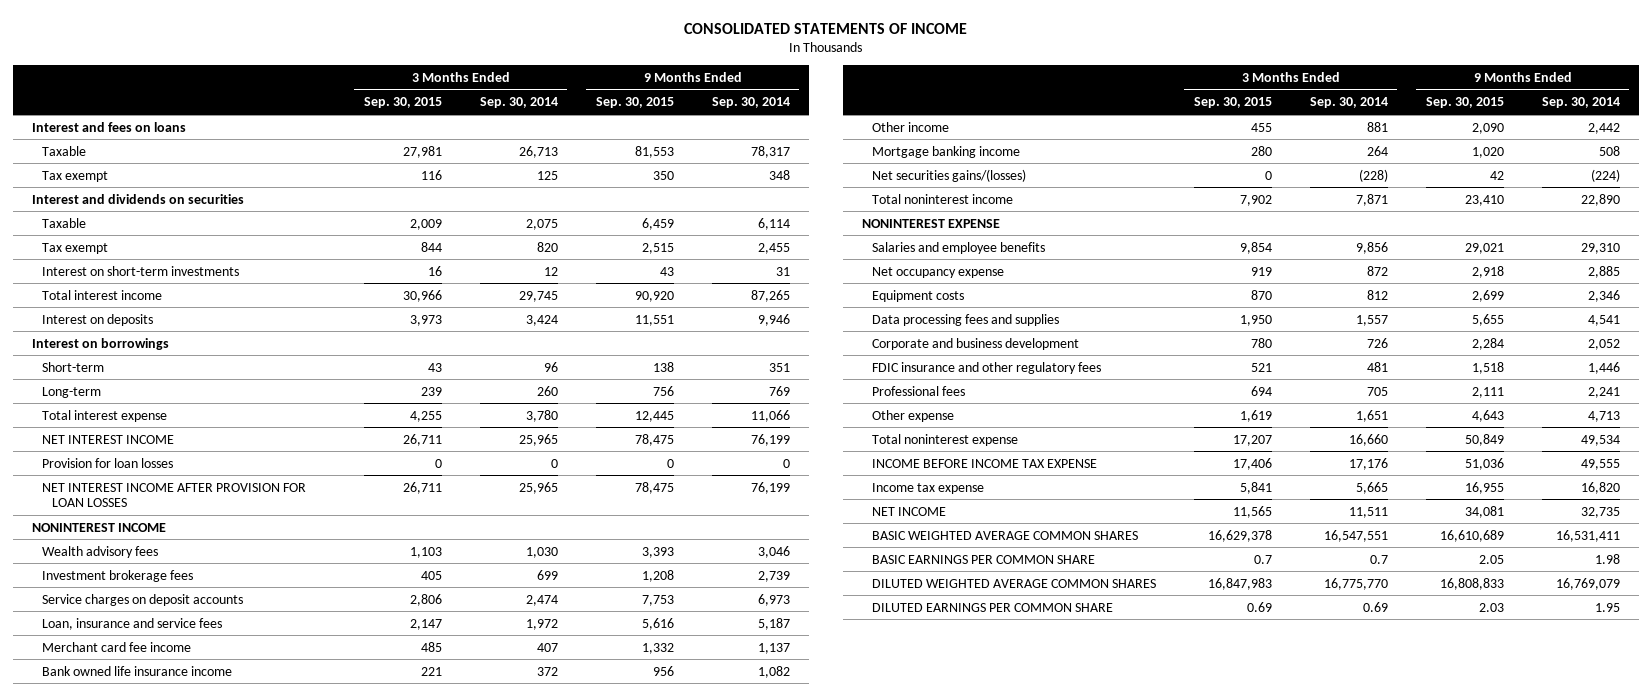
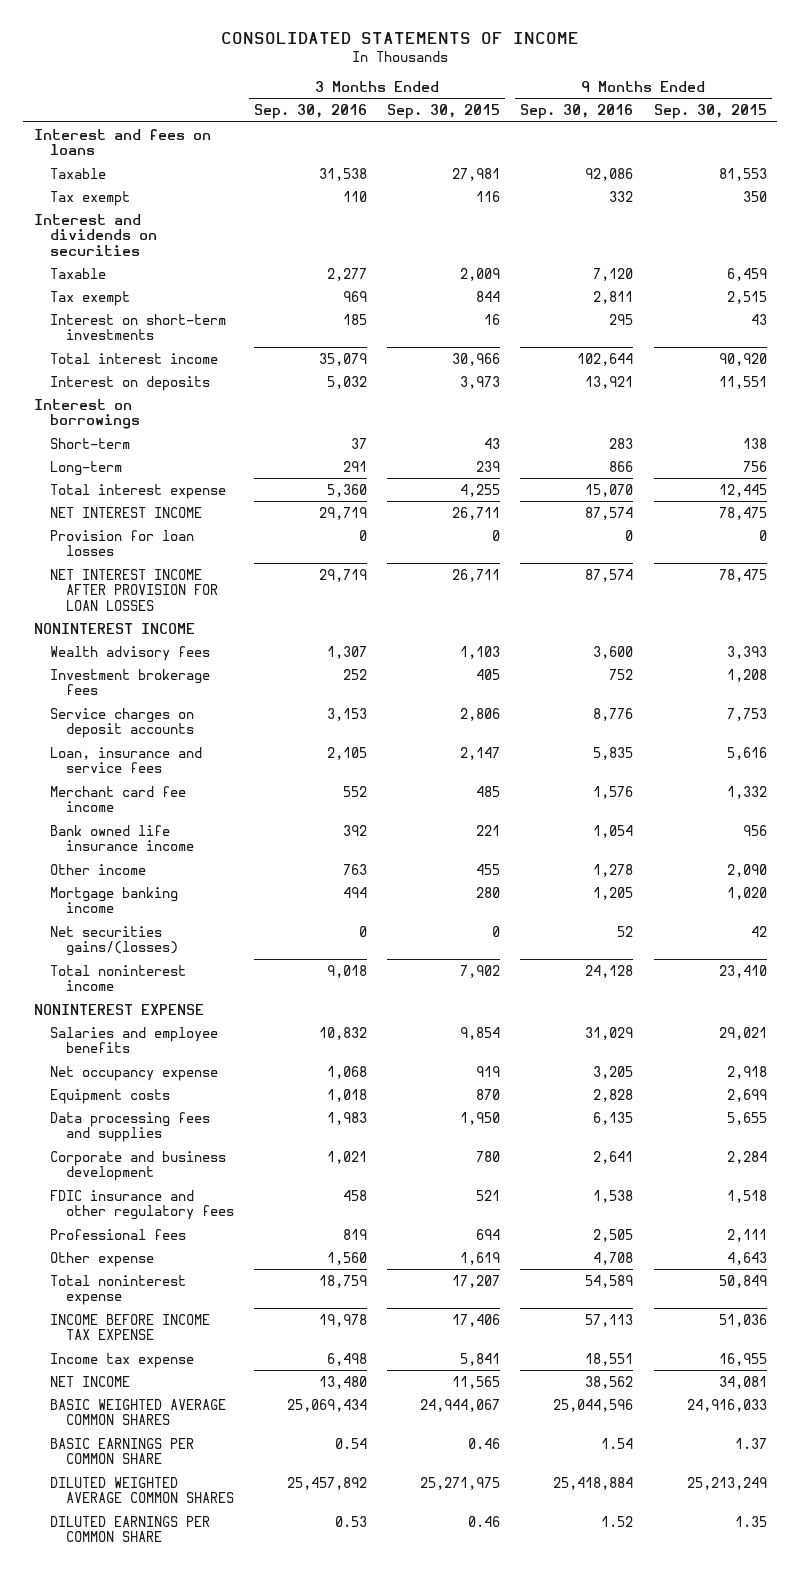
- | 3 Months Ended Sep. 30, 2015 | 3 Months Ended Sep. 30, 2014 | 9 Months Ended Sep. 30, 2015 | 9 Months Ended Sep. 30, 2014
+ | 3 Months Ended Sep. 30, 2016 | 3 Months Ended Sep. 30, 2015 | 9 Months Ended Sep. 30, 2016 | 9 Months Ended Sep. 30, 2015
- BASIC WEIGHTED AVERAGE COMMON SHARES | 16,629,378 | 16,547,551 | 16,610,689 | 16,531,411
- BASIC EARNINGS PER COMMON SHARE | 0.7 | 0.7 | 2.05 | 1.98
- DILUTED WEIGHTED AVERAGE COMMON SHARES | 16,847,983 | 16,775,770 | 16,808,833 | 16,769,079
- DILUTED EARNINGS PER COMMON SHARE | 0.69 | 0.69 | 2.03 | 1.95
+ BASIC WEIGHTED AVERAGE COMMON SHARES | 25,069,434 | 24,944,067 | 25,044,596 | 24,916,033
+ BASIC EARNINGS PER COMMON SHARE | 0.54 | 0.46 | 1.54 | 1.37
+ DILUTED WEIGHTED AVERAGE COMMON SHARES | 25,457,892 | 25,271,975 | 25,418,884 | 25,213,249
+ DILUTED EARNINGS PER COMMON SHARE | 0.53 | 0.46 | 1.52 | 1.35

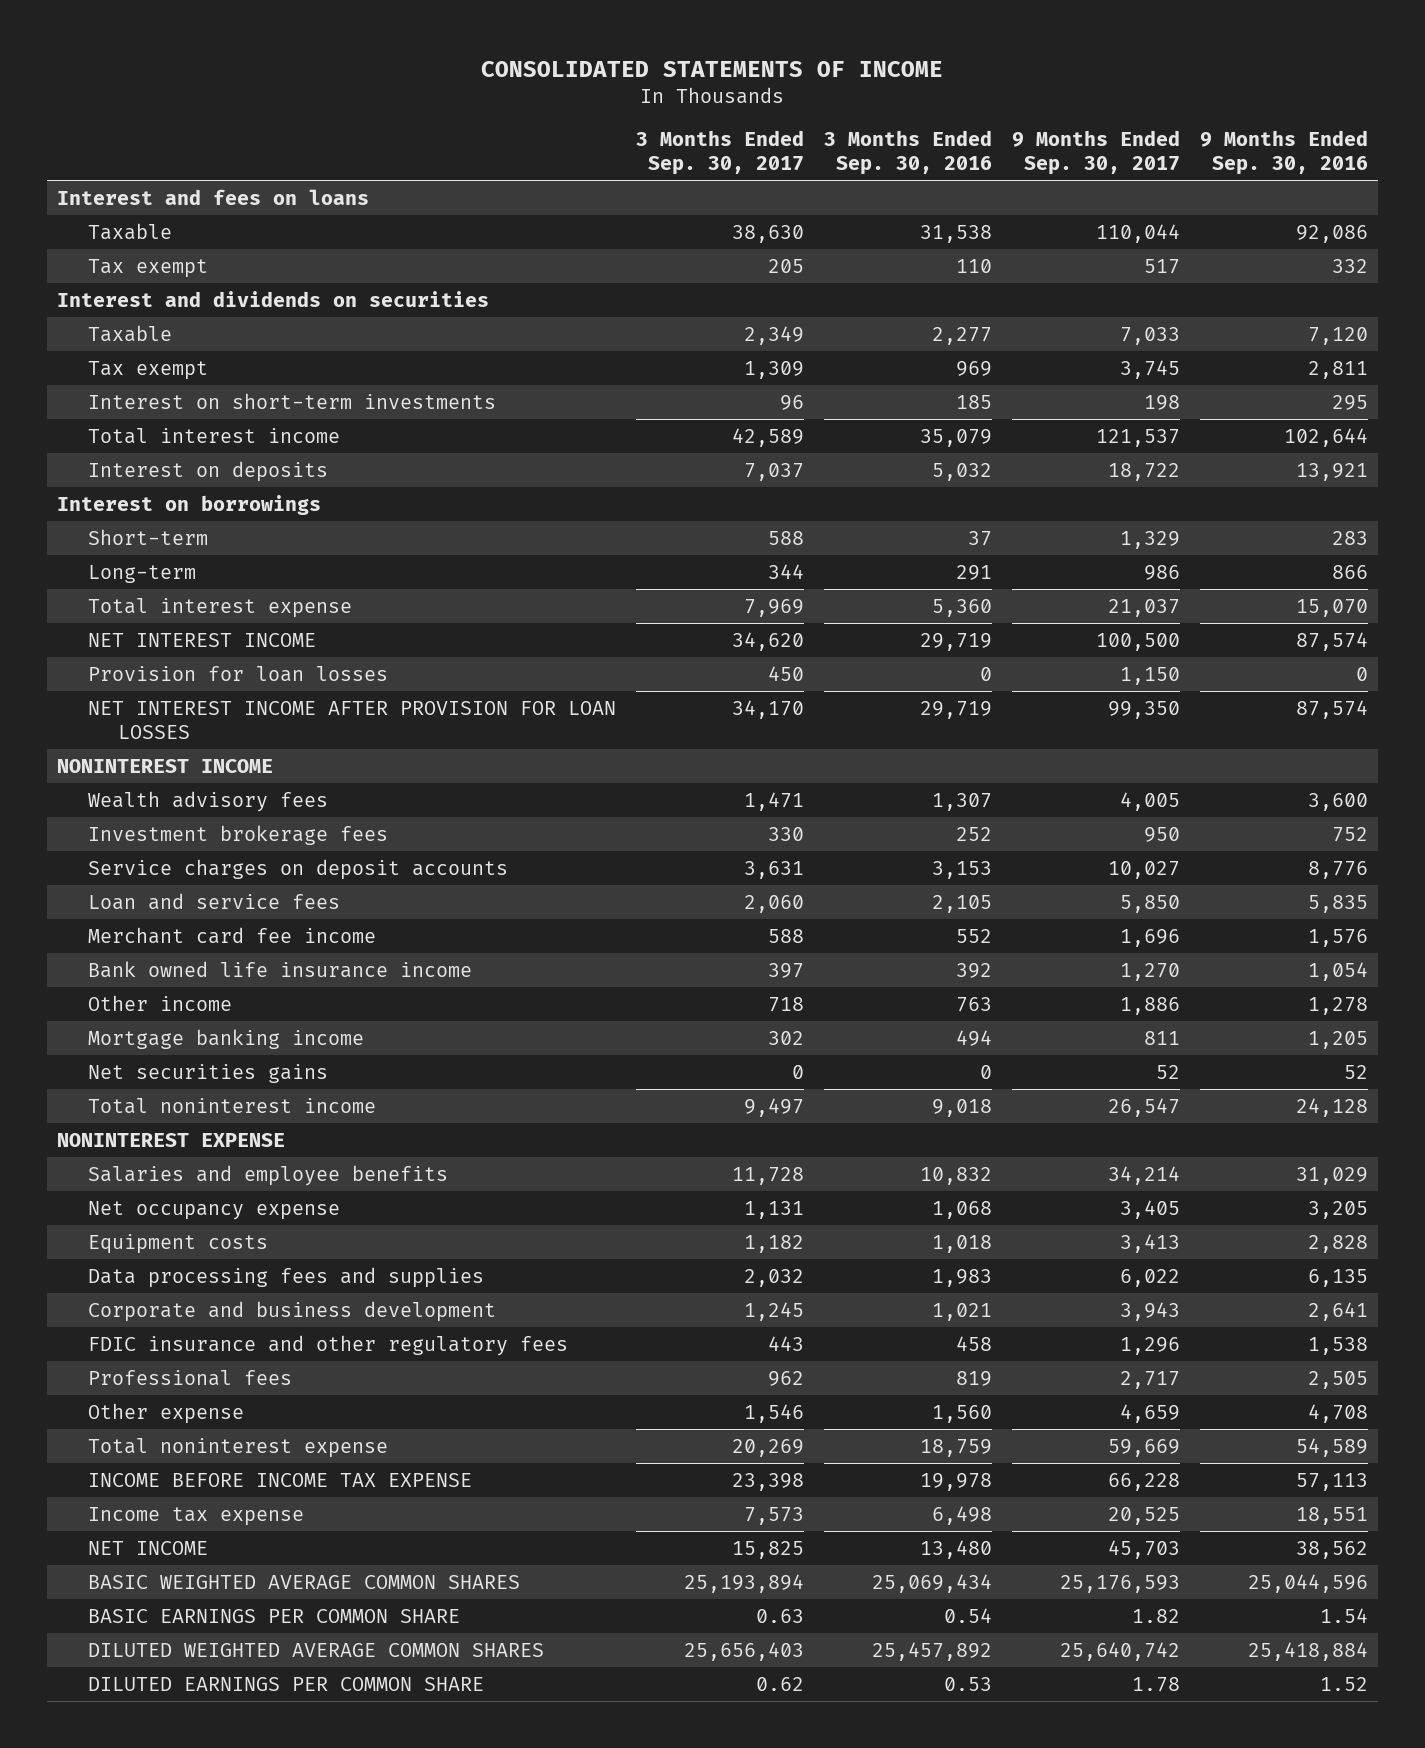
- | 3 Months Ended Sep. 30, 2016 | 3 Months Ended Sep. 30, 2015 | 9 Months Ended Sep. 30, 2016 | 9 Months Ended Sep. 30, 2015
+ | 3 Months Ended Sep. 30, 2017 | 3 Months Ended Sep. 30, 2016 | 9 Months Ended Sep. 30, 2017 | 9 Months Ended Sep. 30, 2016
- Loan, insurance and service fees | 2,105 | 2,147 | 5,835 | 5,616
+ Loan and service fees | 2,060 | 2,105 | 5,850 | 5,835
- Net securities gains/(losses) | 0 | 0 | 52 | 42
+ Net securities gains | 0 | 0 | 52 | 52

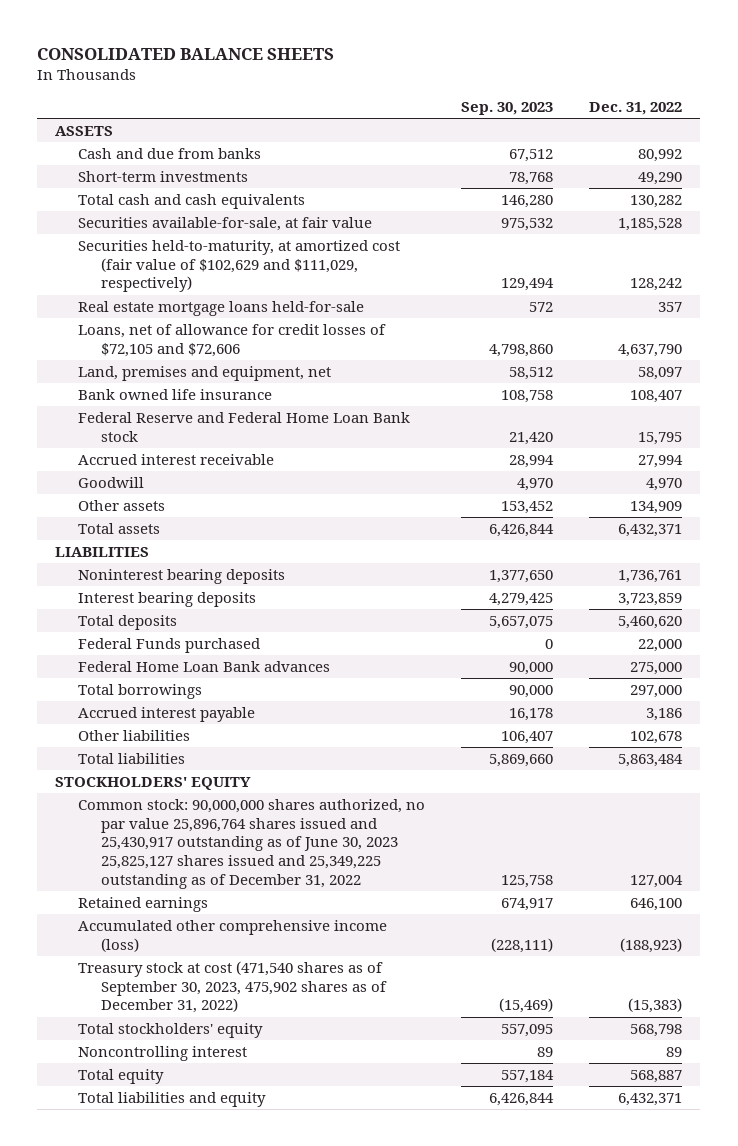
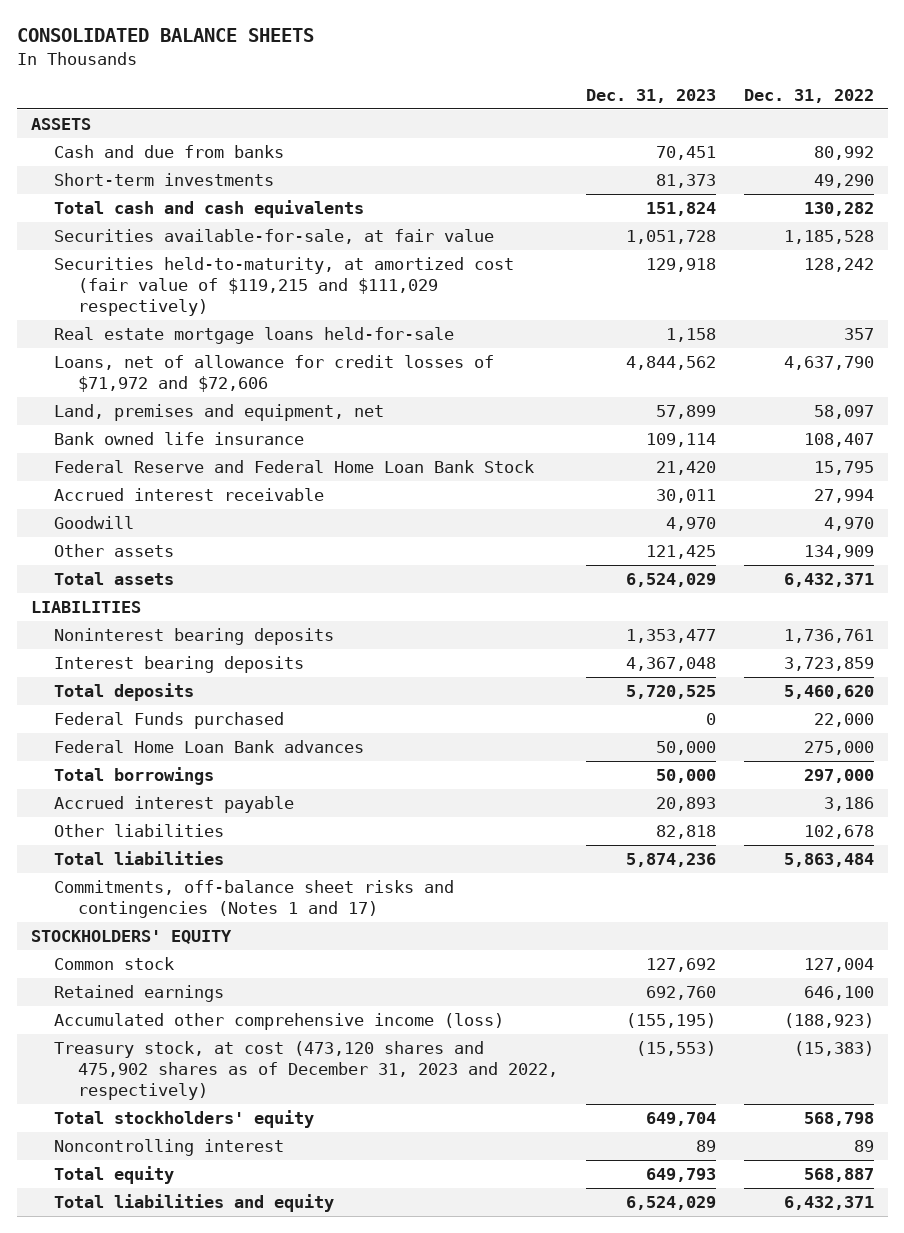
- | Sep. 30, 2023 | Dec. 31, 2022
+ | Dec. 31, 2023 | Dec. 31, 2022
- Securities held-to-maturity, at amortized cost (fair value of $102,629 and $111,029, respectively) | 129,494 | 128,242
+ Securities held-to-maturity, at amortized cost (fair value of $119,215 and $111,029 respectively) | 129,918 | 128,242
- Loans, net of allowance for credit losses of $72,105 and $72,606 | 4,798,860 | 4,637,790
+ Loans, net of allowance for credit losses of $71,972 and $72,606 | 4,844,562 | 4,637,790
- Federal Reserve and Federal Home Loan Bank stock | 21,420 | 15,795
+ Federal Reserve and Federal Home Loan Bank Stock | 21,420 | 15,795
+ Commitments, off-balance sheet risks and contingencies (Notes 1 and 17)
- Common stock: 90,000,000 shares authorized, no par value 25,896,764 shares issued and 25,430,917 outstanding as of June 30, 2023 25,825,127 shares issued and 25,349,225 outstanding as of December 31, 2022 | 125,758 | 127,004
+ Common stock | 127,692 | 127,004
- Treasury stock at cost (471,540 shares as of September 30, 2023, 475,902 shares as of December 31, 2022) | (15,469) | (15,383)
+ Treasury stock, at cost (473,120 shares and 475,902 shares as of December 31, 2023 and 2022, respectively) | (15,553) | (15,383)

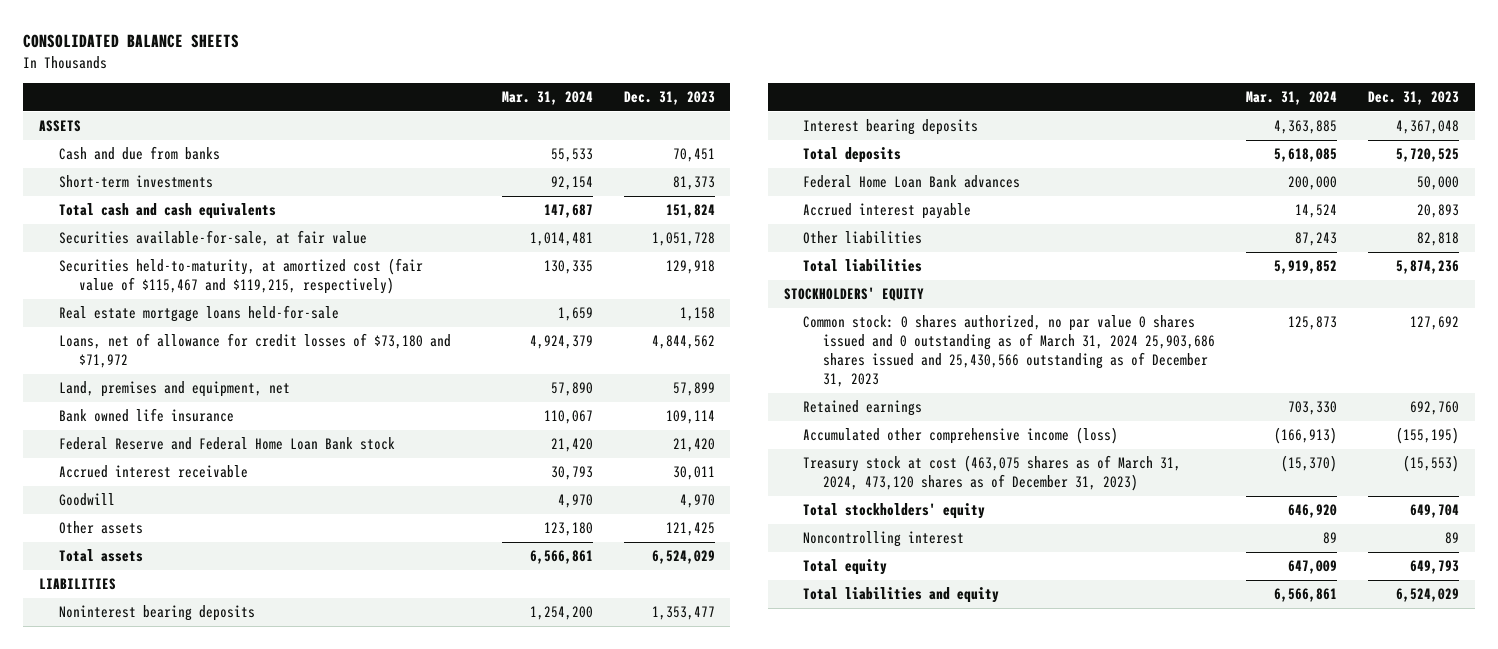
- | Dec. 31, 2023 | Dec. 31, 2022
+ | Mar. 31, 2024 | Dec. 31, 2023
- Securities held-to-maturity, at amortized cost (fair value of $119,215 and $111,029 respectively) | 129,918 | 128,242
+ Securities held-to-maturity, at amortized cost (fair value of $115,467 and $119,215, respectively) | 130,335 | 129,918
- Loans, net of allowance for credit losses of $71,972 and $72,606 | 4,844,562 | 4,637,790
+ Loans, net of allowance for credit losses of $73,180 and $71,972 | 4,924,379 | 4,844,562
- Federal Reserve and Federal Home Loan Bank Stock | 21,420 | 15,795
+ Federal Reserve and Federal Home Loan Bank stock | 21,420 | 21,420
- Federal Funds purchased | 0 | 22,000
- Total borrowings | 50,000 | 297,000
- Commitments, off-balance sheet risks and contingencies (Notes 1 and 17)
- Common stock | 127,692 | 127,004
+ Common stock: 0 shares authorized, no par value 0 shares issued and 0 outstanding as of March 31, 2024 25,903,686 shares issued and 25,430,566 outstanding as of December 31, 2023 | 125,873 | 127,692
- Treasury stock, at cost (473,120 shares and 475,902 shares as of December 31, 2023 and 2022, respectively) | (15,553) | (15,383)
+ Treasury stock at cost (463,075 shares as of March 31, 2024, 473,120 shares as of December 31, 2023) | (15,370) | (15,553)

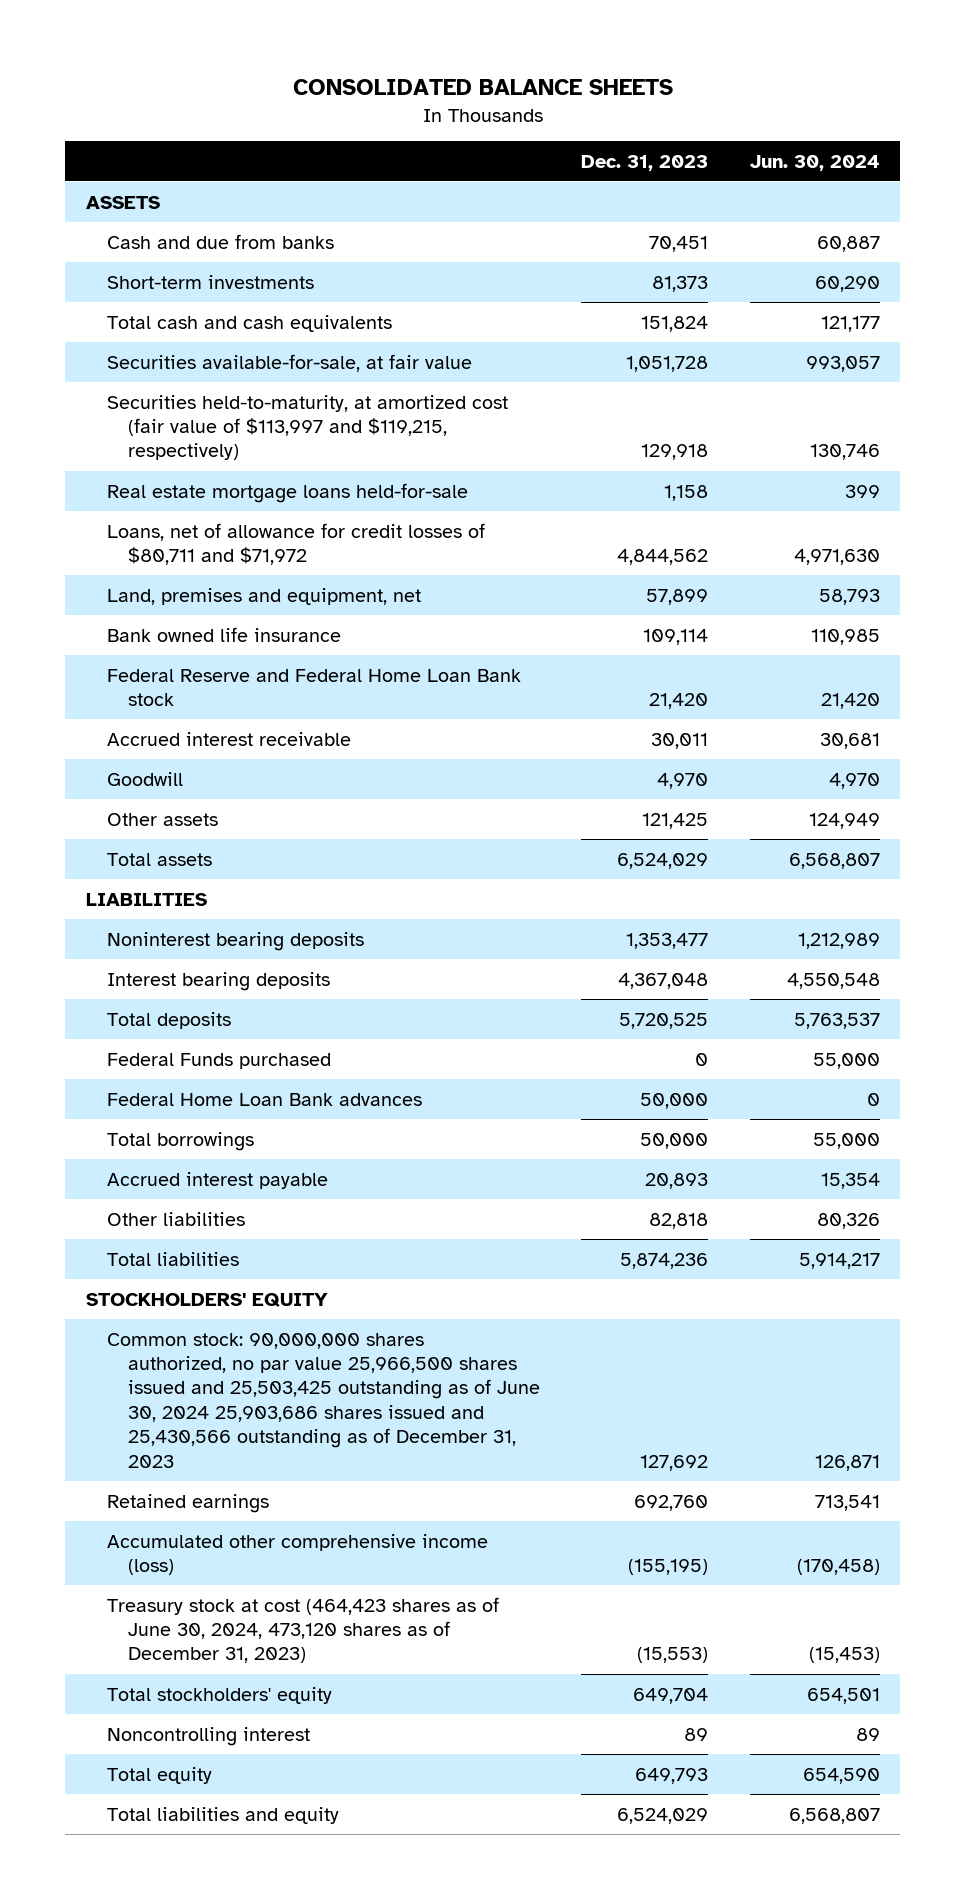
- | Mar. 31, 2024 | Dec. 31, 2023
+ | Dec. 31, 2023 | Jun. 30, 2024
- Securities held-to-maturity, at amortized cost (fair value of $115,467 and $119,215, respectively) | 130,335 | 129,918
+ Securities held-to-maturity, at amortized cost (fair value of $113,997 and $119,215, respectively) | 129,918 | 130,746
- Loans, net of allowance for credit losses of $73,180 and $71,972 | 4,924,379 | 4,844,562
+ Loans, net of allowance for credit losses of $80,711 and $71,972 | 4,844,562 | 4,971,630
+ Federal Funds purchased | 0 | 55,000
+ Total borrowings | 50,000 | 55,000
- Common stock: 0 shares authorized, no par value 0 shares issued and 0 outstanding as of March 31, 2024 25,903,686 shares issued and 25,430,566 outstanding as of December 31, 2023 | 125,873 | 127,692
+ Common stock: 90,000,000 shares authorized, no par value 25,966,500 shares issued and 25,503,425 outstanding as of June 30, 2024 25,903,686 shares issued and 25,430,566 outstanding as of December 31, 2023 | 127,692 | 126,871
- Treasury stock at cost (463,075 shares as of March 31, 2024, 473,120 shares as of December 31, 2023) | (15,370) | (15,553)
+ Treasury stock at cost (464,423 shares as of June 30, 2024, 473,120 shares as of December 31, 2023) | (15,553) | (15,453)

